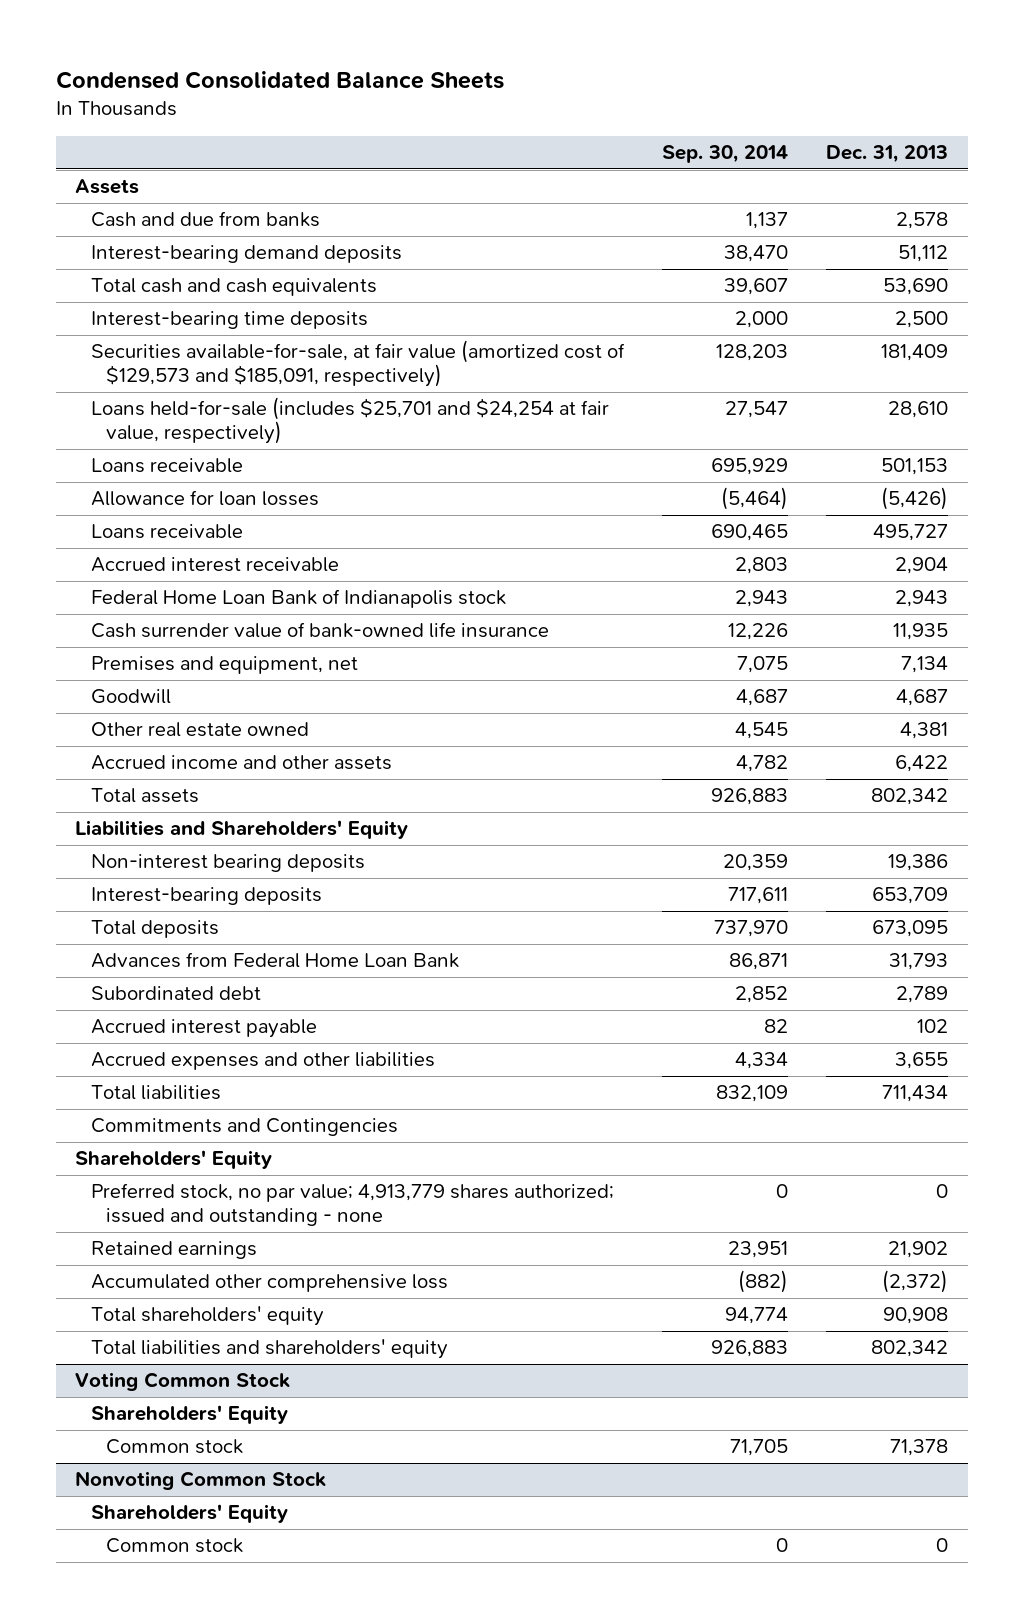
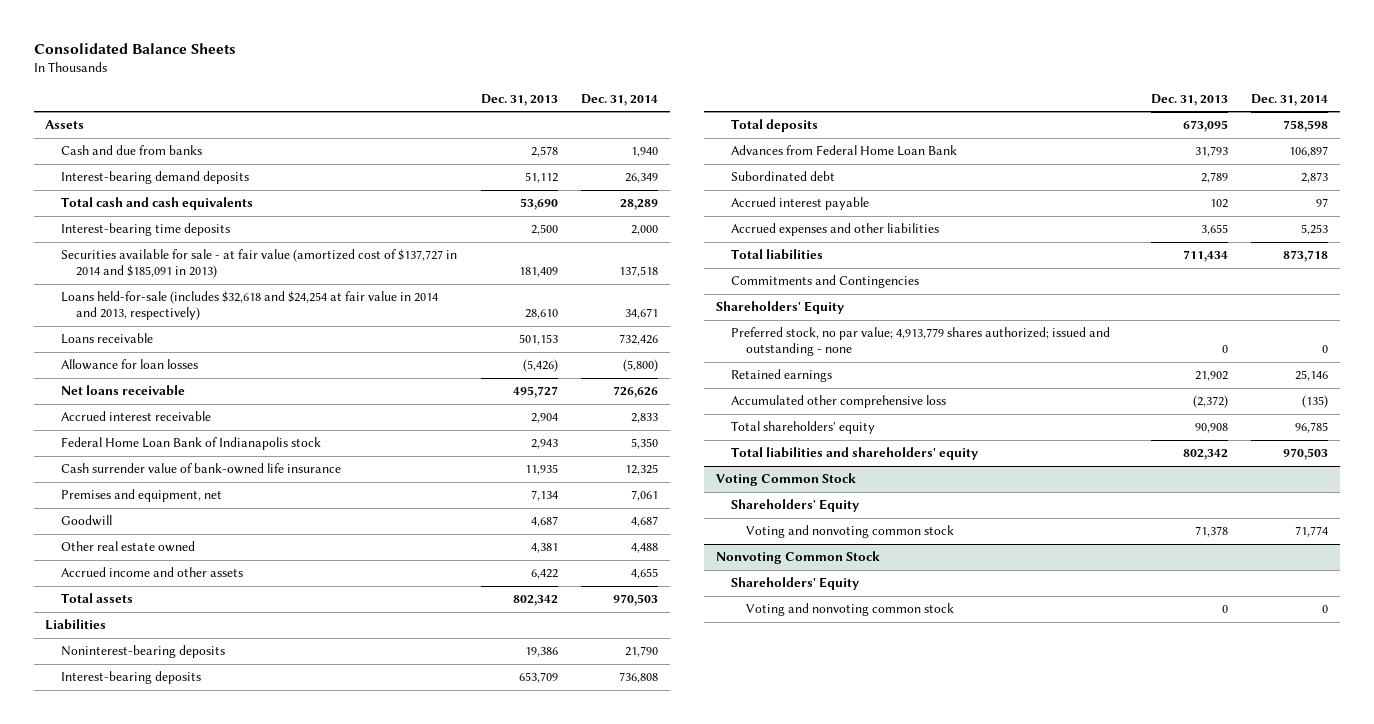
- Condensed Consolidated Balance Sheets
+ Consolidated Balance Sheets
- | Sep. 30, 2014 | Dec. 31, 2013
+ | Dec. 31, 2013 | Dec. 31, 2014
- Securities available-for-sale, at fair value (amortized cost of $129,573 and $185,091, respectively) | 128,203 | 181,409
- Loans held-for-sale (includes $25,701 and $24,254 at fair value, respectively) | 27,547 | 28,610
+ Securities available for sale - at fair value (amortized cost of $137,727 in 2014 and $185,091 in 2013) | 181,409 | 137,518
+ Loans held-for-sale (includes $32,618 and $24,254 at fair value in 2014 and 2013, respectively) | 28,610 | 34,671
- Loans receivable | 690,465 | 495,727
+ Net loans receivable | 495,727 | 726,626
- Liabilities and Shareholders' Equity
- Non-interest bearing deposits | 20,359 | 19,386
+ Liabilities
+ Noninterest-bearing deposits | 19,386 | 21,790
@ Voting Common Stock
- Common stock | 71,705 | 71,378
+ Voting and nonvoting common stock | 71,378 | 71,774
@ Nonvoting Common Stock
- Common stock | 0 | 0
+ Voting and nonvoting common stock | 0 | 0

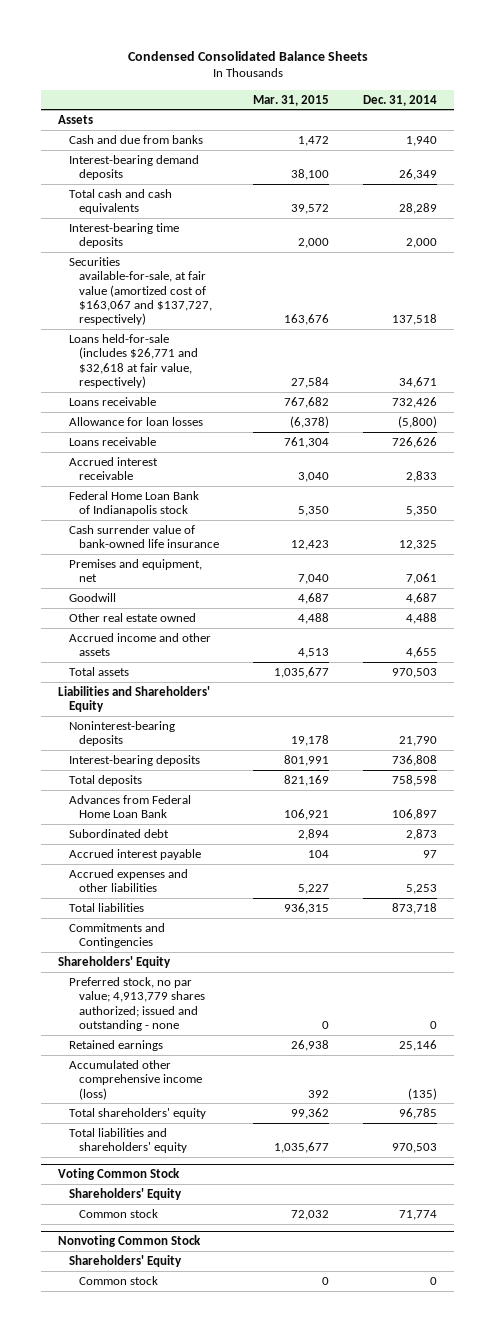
- Consolidated Balance Sheets
+ Condensed Consolidated Balance Sheets
- | Dec. 31, 2013 | Dec. 31, 2014
+ | Mar. 31, 2015 | Dec. 31, 2014
- Securities available for sale - at fair value (amortized cost of $137,727 in 2014 and $185,091 in 2013) | 181,409 | 137,518
- Loans held-for-sale (includes $32,618 and $24,254 at fair value in 2014 and 2013, respectively) | 28,610 | 34,671
+ Securities available-for-sale, at fair value (amortized cost of $163,067 and $137,727, respectively) | 163,676 | 137,518
+ Loans held-for-sale (includes $26,771 and $32,618 at fair value, respectively) | 27,584 | 34,671
- Net loans receivable | 495,727 | 726,626
+ Loans receivable | 761,304 | 726,626
- Liabilities
+ Liabilities and Shareholders' Equity
- Accumulated other comprehensive loss | (2,372) | (135)
+ Accumulated other comprehensive income (loss) | 392 | (135)
@ Voting Common Stock
- Voting and nonvoting common stock | 71,378 | 71,774
+ Common stock | 72,032 | 71,774
@ Nonvoting Common Stock
- Voting and nonvoting common stock | 0 | 0
+ Common stock | 0 | 0

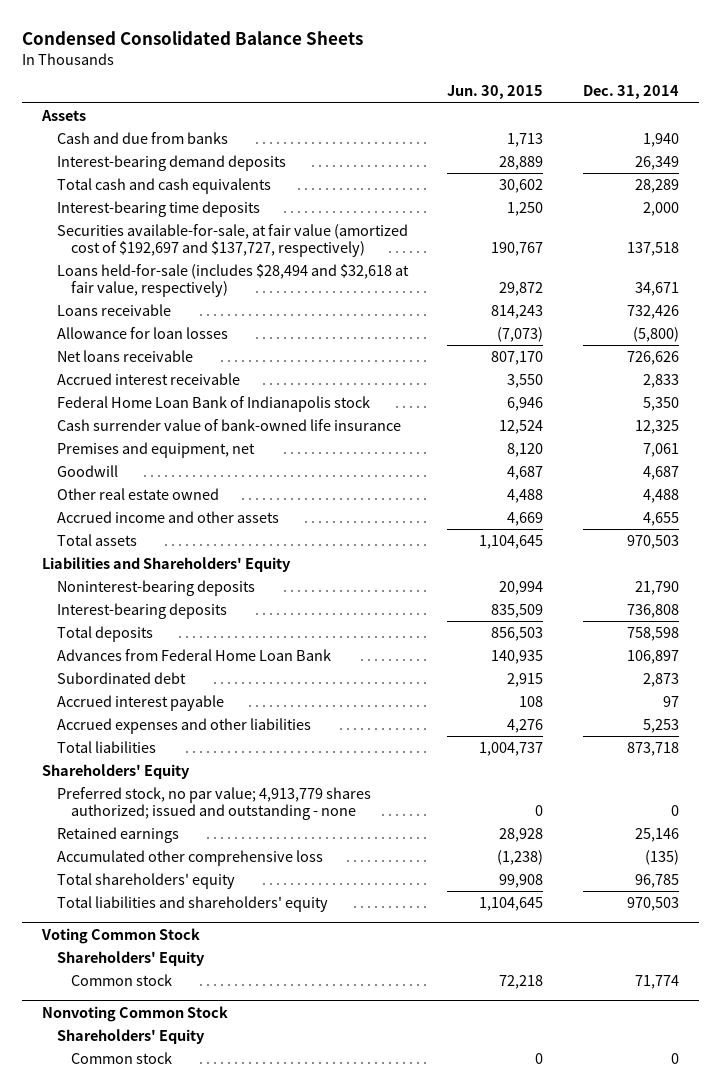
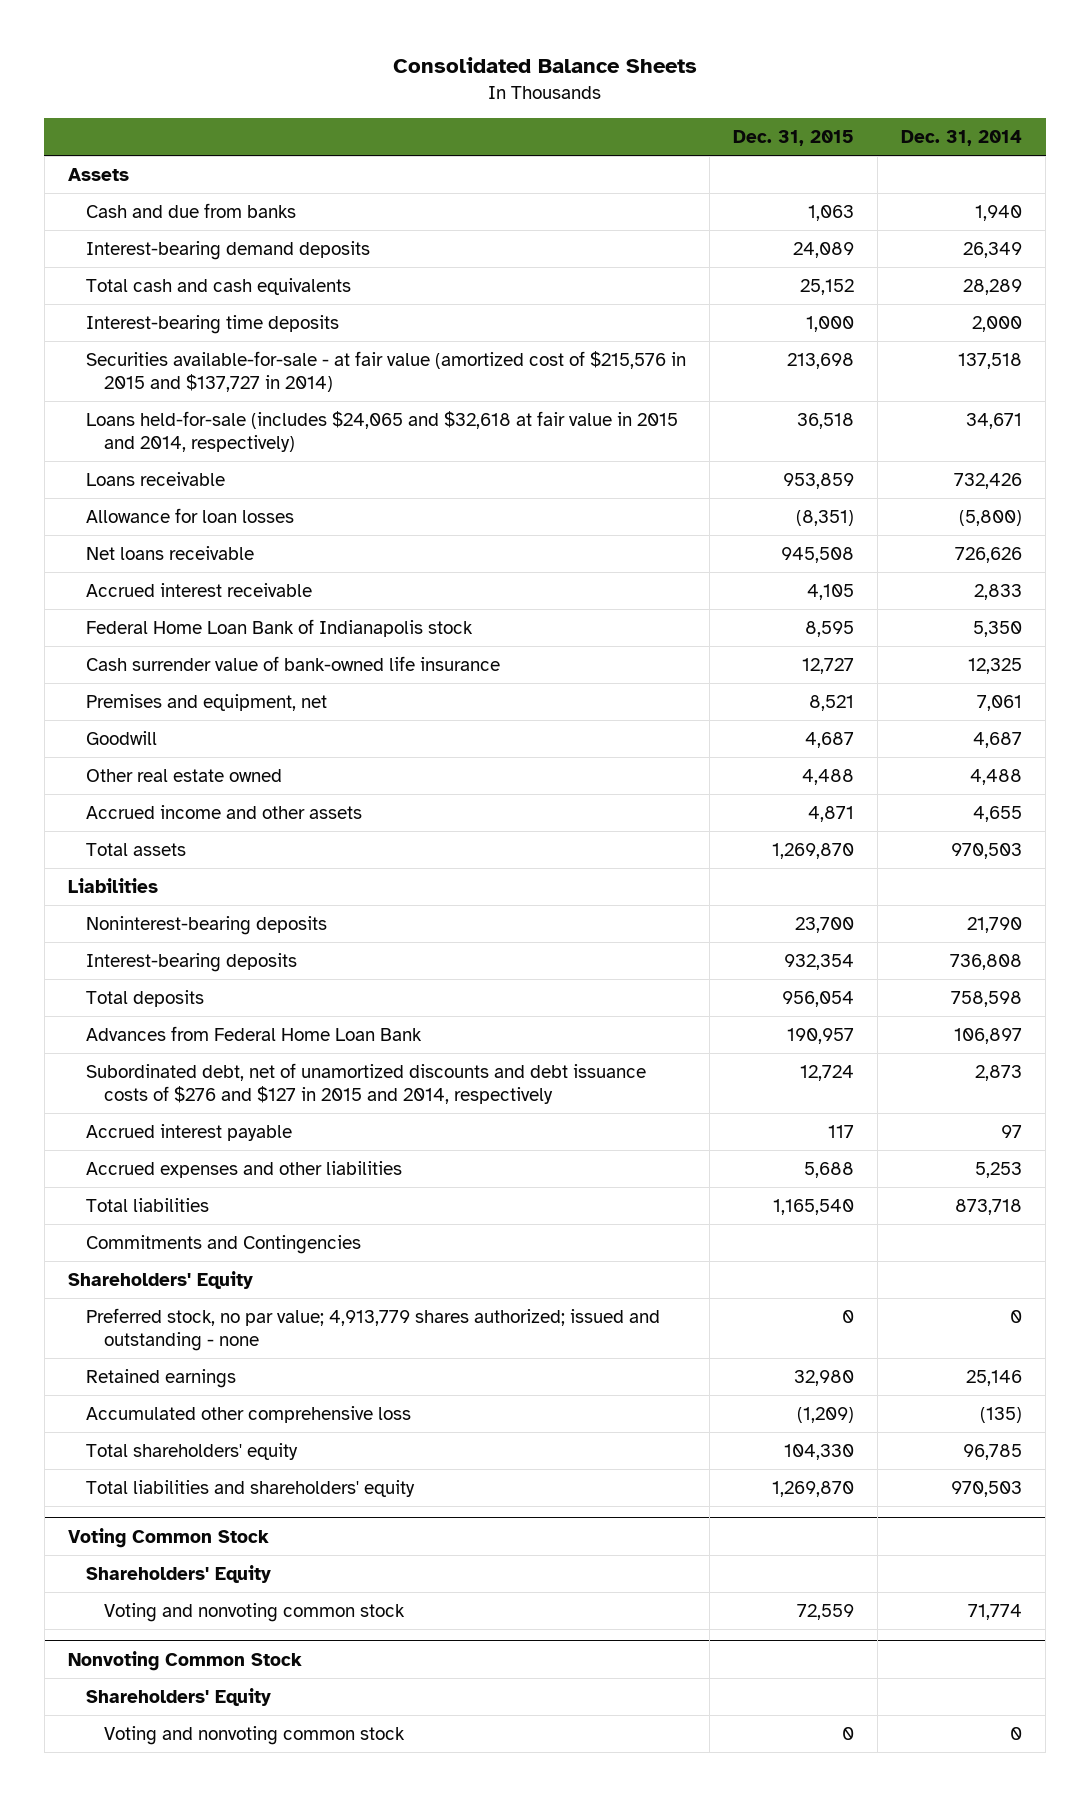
- Condensed Consolidated Balance Sheets
+ Consolidated Balance Sheets
- | Jun. 30, 2015 | Dec. 31, 2014
+ | Dec. 31, 2015 | Dec. 31, 2014
- Securities available-for-sale, at fair value (amortized cost of $192,697 and $137,727, respectively) | 190,767 | 137,518
- Loans held-for-sale (includes $28,494 and $32,618 at fair value, respectively) | 29,872 | 34,671
+ Securities available-for-sale - at fair value (amortized cost of $215,576 in 2015 and $137,727 in 2014) | 213,698 | 137,518
+ Loans held-for-sale (includes $24,065 and $32,618 at fair value in 2015 and 2014, respectively) | 36,518 | 34,671
- Liabilities and Shareholders' Equity
+ Liabilities
- Subordinated debt | 2,915 | 2,873
+ Subordinated debt, net of unamortized discounts and debt issuance costs of $276 and $127 in 2015 and 2014, respectively | 12,724 | 2,873
+ Commitments and Contingencies
@ Voting Common Stock
- Common stock | 72,218 | 71,774
+ Voting and nonvoting common stock | 72,559 | 71,774
@ Nonvoting Common Stock
- Common stock | 0 | 0
+ Voting and nonvoting common stock | 0 | 0

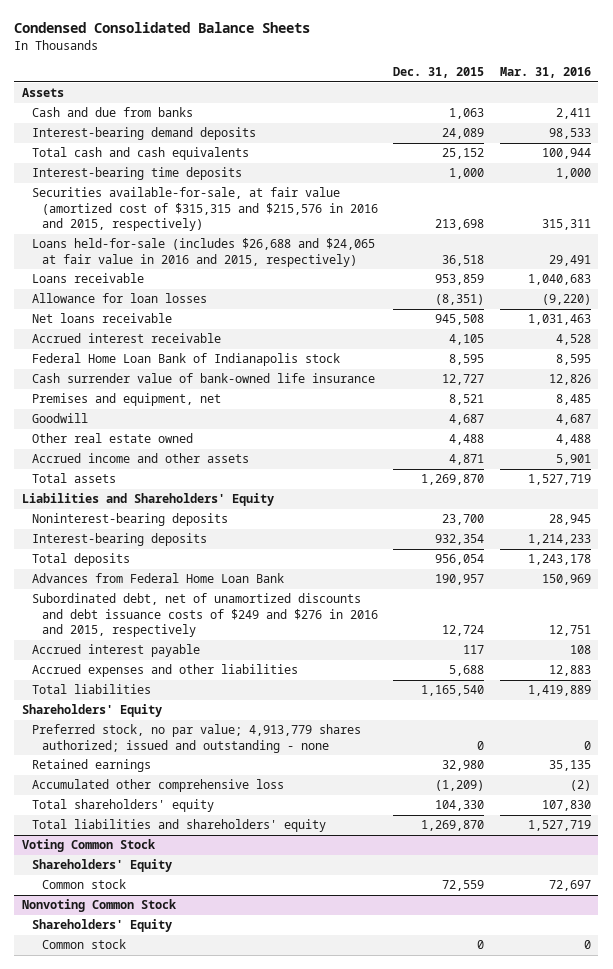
- Consolidated Balance Sheets
+ Condensed Consolidated Balance Sheets
- | Dec. 31, 2015 | Dec. 31, 2014
+ | Dec. 31, 2015 | Mar. 31, 2016
- Securities available-for-sale - at fair value (amortized cost of $215,576 in 2015 and $137,727 in 2014) | 213,698 | 137,518
- Loans held-for-sale (includes $24,065 and $32,618 at fair value in 2015 and 2014, respectively) | 36,518 | 34,671
+ Securities available-for-sale, at fair value (amortized cost of $315,315 and $215,576 in 2016 and 2015, respectively) | 213,698 | 315,311
+ Loans held-for-sale (includes $26,688 and $24,065 at fair value in 2016 and 2015, respectively) | 36,518 | 29,491
- Liabilities
+ Liabilities and Shareholders' Equity
- Subordinated debt, net of unamortized discounts and debt issuance costs of $276 and $127 in 2015 and 2014, respectively | 12,724 | 2,873
+ Subordinated debt, net of unamortized discounts and debt issuance costs of $249 and $276 in 2016 and 2015, respectively | 12,724 | 12,751
- Commitments and Contingencies
@ Voting Common Stock
- Voting and nonvoting common stock | 72,559 | 71,774
+ Common stock | 72,559 | 72,697
@ Nonvoting Common Stock
- Voting and nonvoting common stock | 0 | 0
+ Common stock | 0 | 0

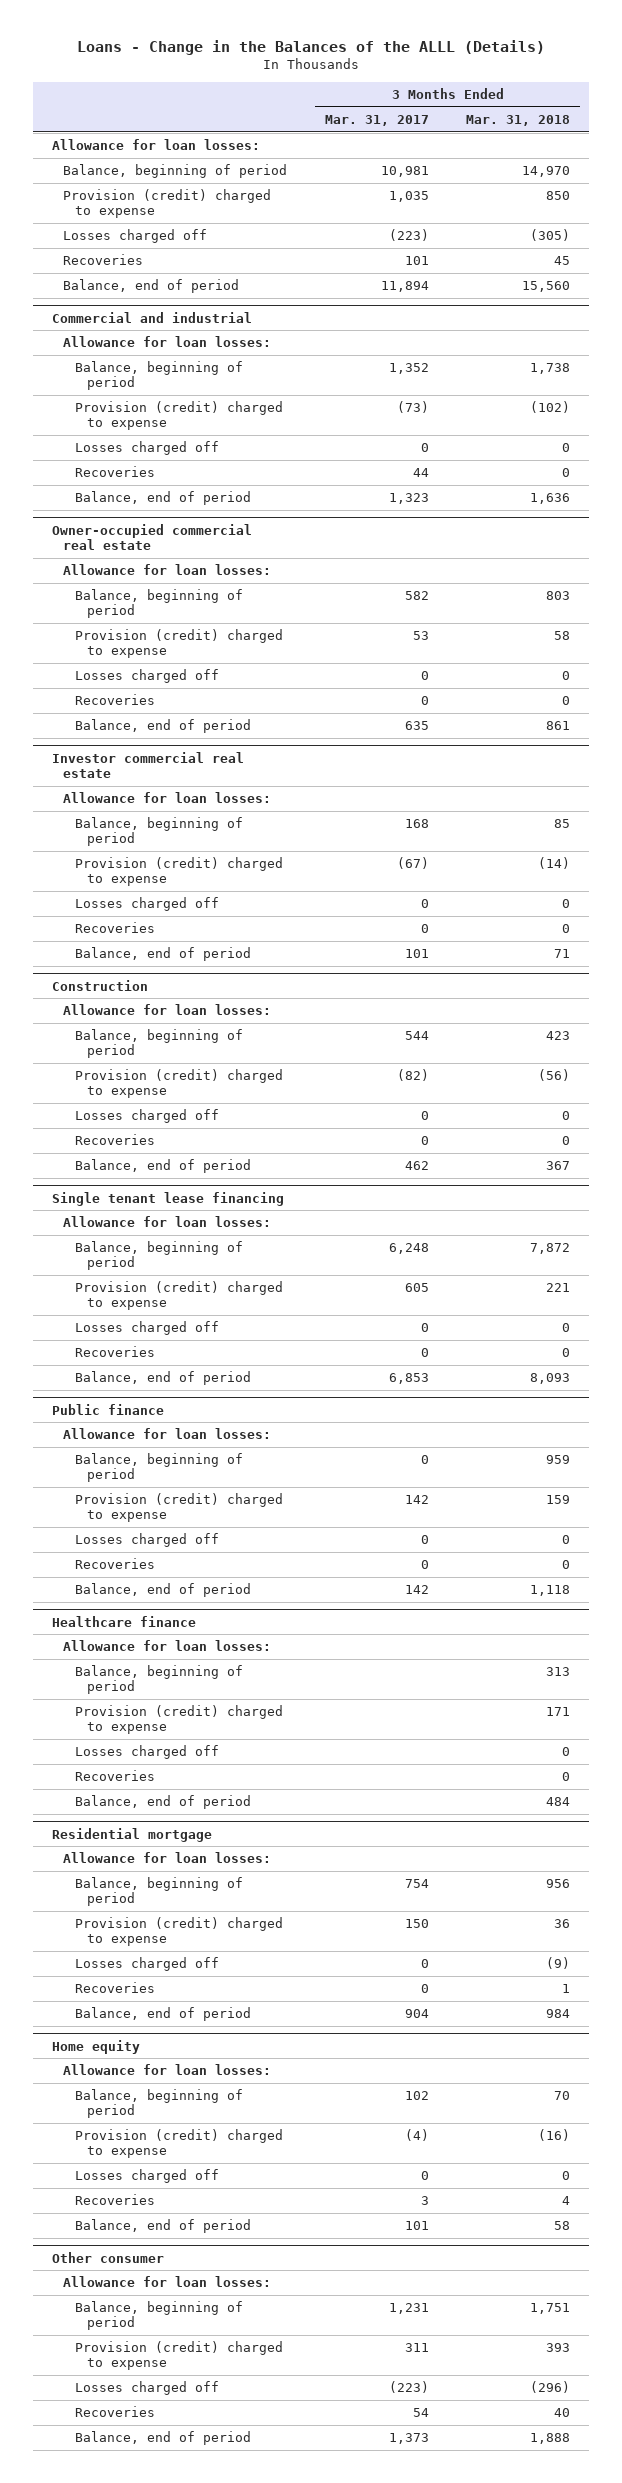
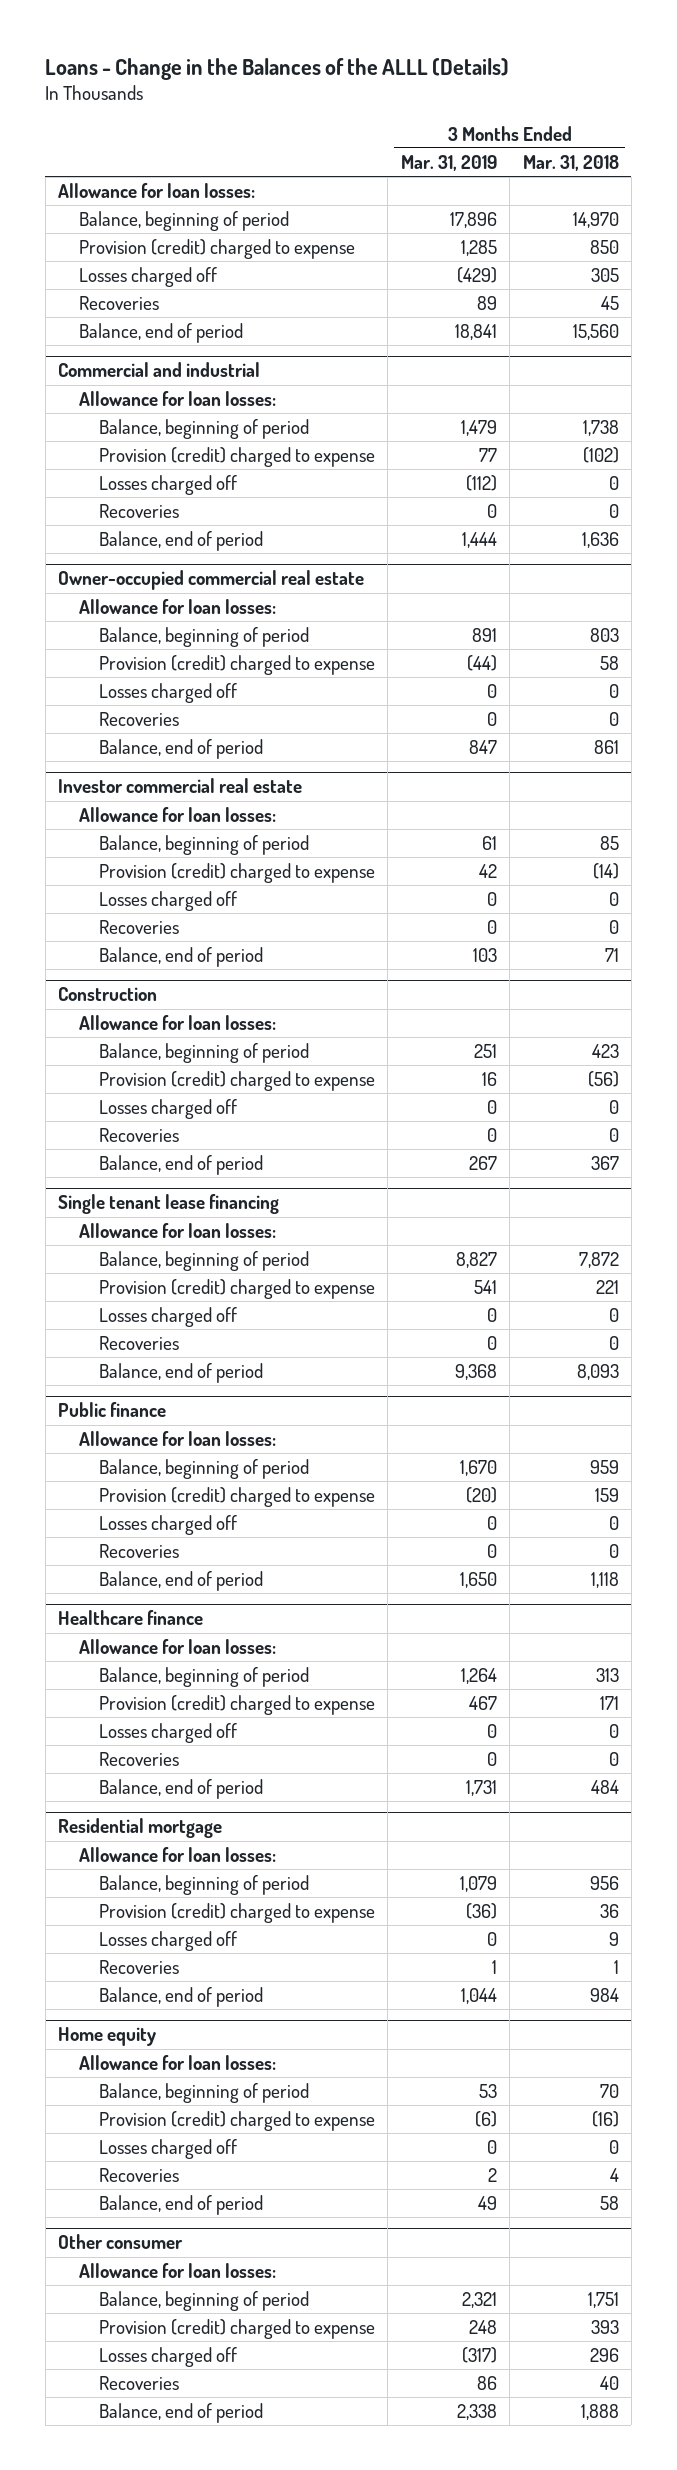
- | 3 Months Ended Mar. 31, 2017 | 3 Months Ended Mar. 31, 2018
+ | 3 Months Ended Mar. 31, 2019 | 3 Months Ended Mar. 31, 2018
- Losses charged off | (223) | (305)
+ Losses charged off | (429) | 305
@ Residential mortgage
- Losses charged off | 0 | (9)
+ Losses charged off | 0 | 9
@ Other consumer
- Losses charged off | (223) | (296)
+ Losses charged off | (317) | 296

